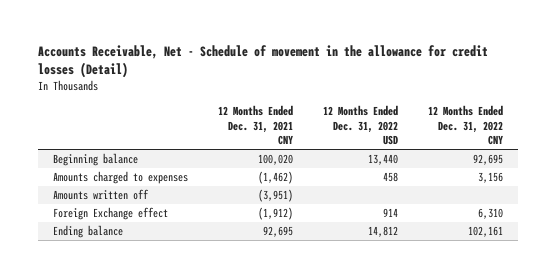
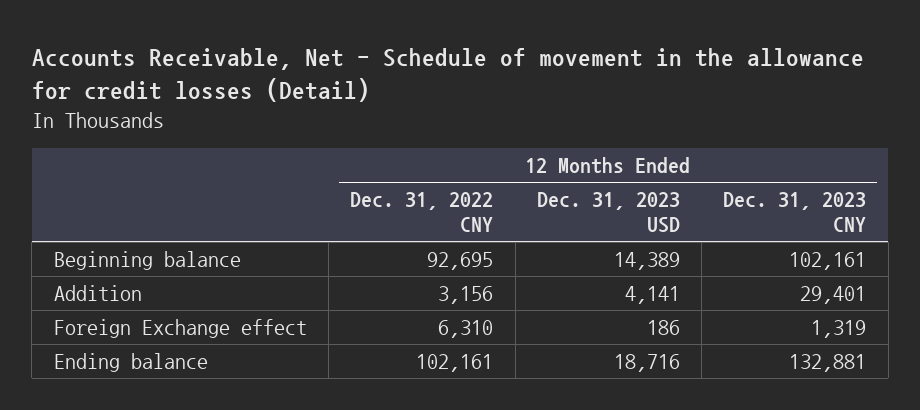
- | 12 Months Ended Dec. 31, 2021 CNY | 12 Months Ended Dec. 31, 2022 USD | 12 Months Ended Dec. 31, 2022 CNY
+ | 12 Months Ended Dec. 31, 2022 CNY | 12 Months Ended Dec. 31, 2023 USD | 12 Months Ended Dec. 31, 2023 CNY
- Amounts charged to expenses | (1,462) | 458 | 3,156
- Amounts written off | (3,951) | |
+ Addition | 3,156 | 4,141 | 29,401

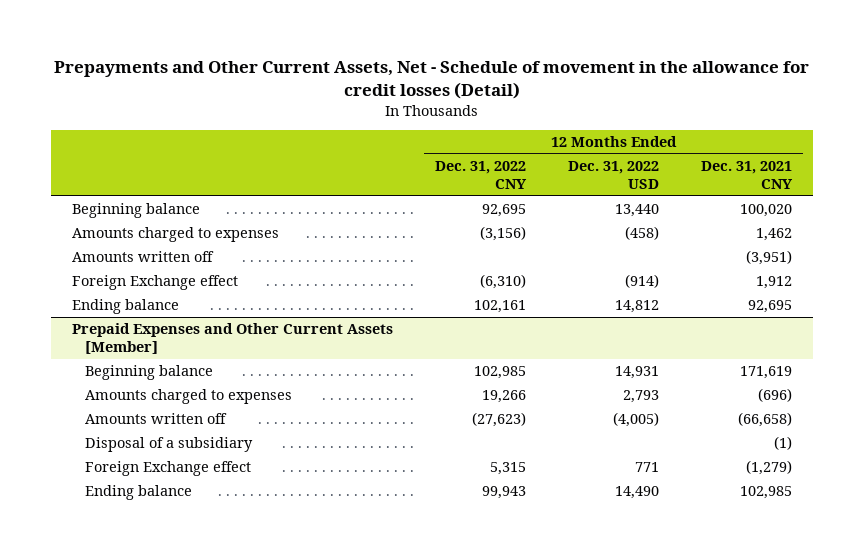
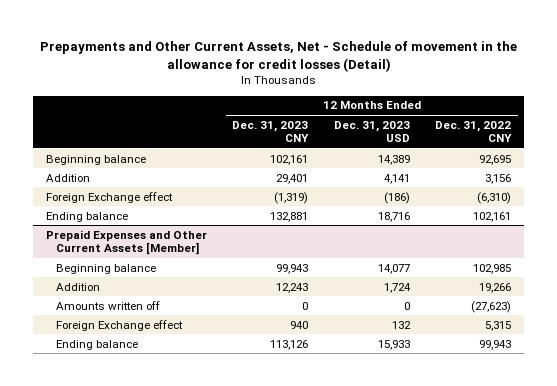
- | 12 Months Ended Dec. 31, 2022 CNY | 12 Months Ended Dec. 31, 2022 USD | 12 Months Ended Dec. 31, 2021 CNY
+ | 12 Months Ended Dec. 31, 2023 CNY | 12 Months Ended Dec. 31, 2023 USD | 12 Months Ended Dec. 31, 2022 CNY
- Amounts charged to expenses | (3,156) | (458) | 1,462
- Amounts written off | | | (3,951)
+ Addition | 29,401 | 4,141 | 3,156
@ Prepaid Expenses and Other Current Assets [Member]
- Amounts charged to expenses | 19,266 | 2,793 | (696)
+ Addition | 12,243 | 1,724 | 19,266
- Disposal of a subsidiary | | | (1)

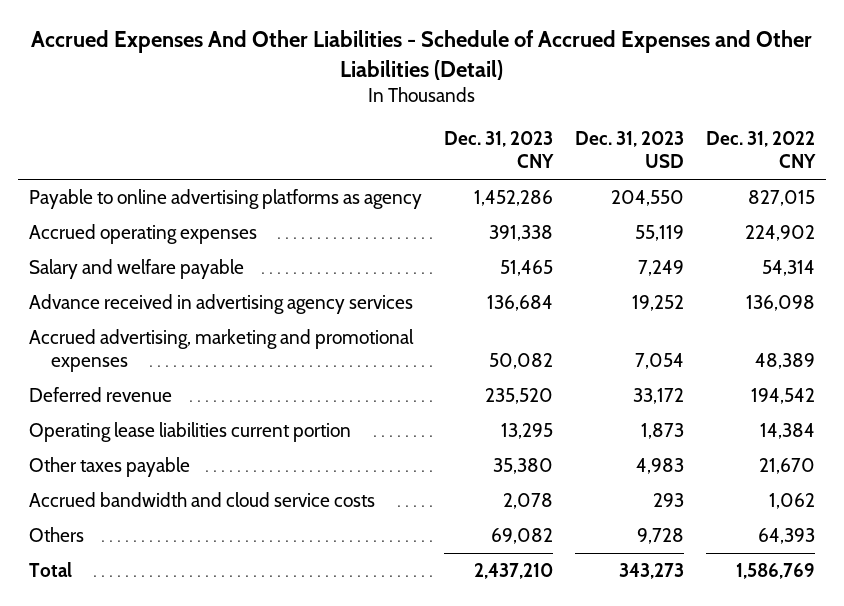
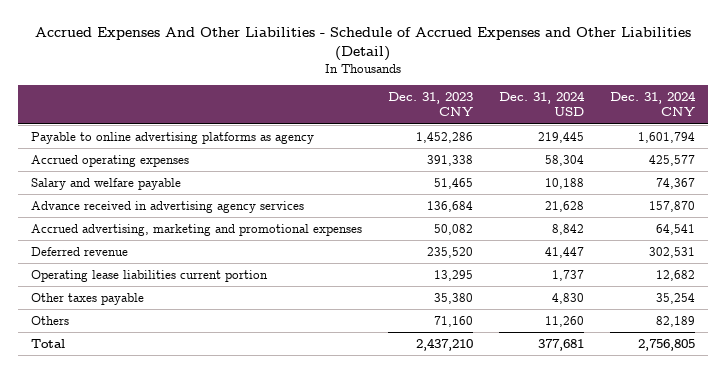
- | Dec. 31, 2023 CNY | Dec. 31, 2023 USD | Dec. 31, 2022 CNY
+ | Dec. 31, 2023 CNY | Dec. 31, 2024 USD | Dec. 31, 2024 CNY
- Accrued bandwidth and cloud service costs | 2,078 | 293 | 1,062
- Others | 69,082 | 9,728 | 64,393
+ Others | 71,160 | 11,260 | 82,189

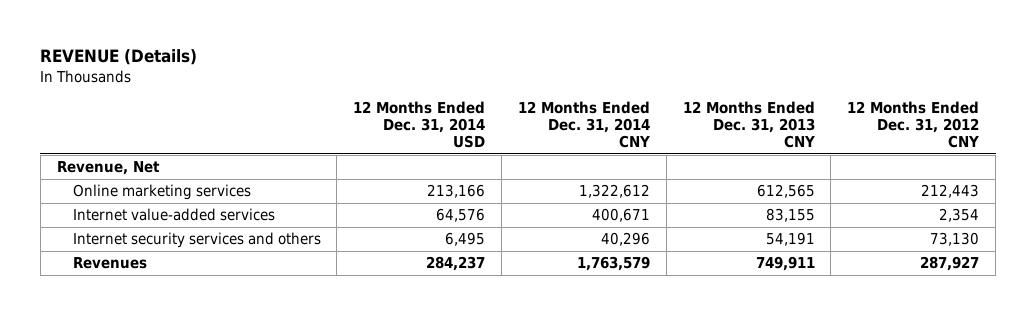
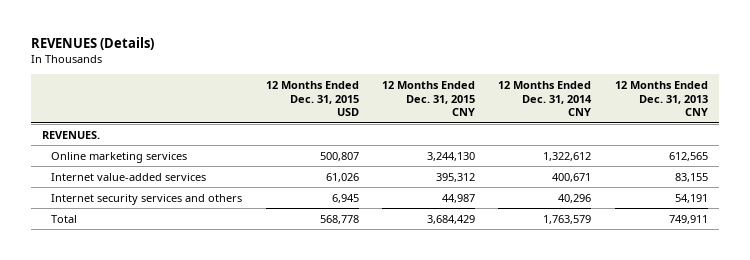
- REVENUE (Details)
+ REVENUES (Details)
- | 12 Months Ended Dec. 31, 2014 USD | 12 Months Ended Dec. 31, 2014 CNY | 12 Months Ended Dec. 31, 2013 CNY | 12 Months Ended Dec. 31, 2012 CNY
+ | 12 Months Ended Dec. 31, 2015 USD | 12 Months Ended Dec. 31, 2015 CNY | 12 Months Ended Dec. 31, 2014 CNY | 12 Months Ended Dec. 31, 2013 CNY
- Revenue, Net
+ REVENUES.
- Revenues | 284,237 | 1,763,579 | 749,911 | 287,927
+ Total | 568,778 | 3,684,429 | 1,763,579 | 749,911

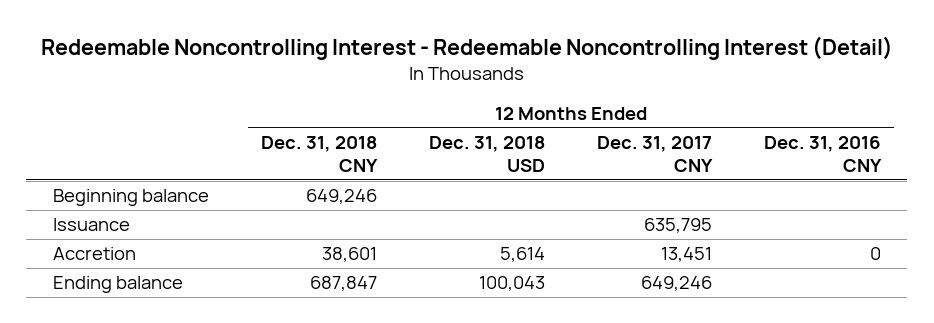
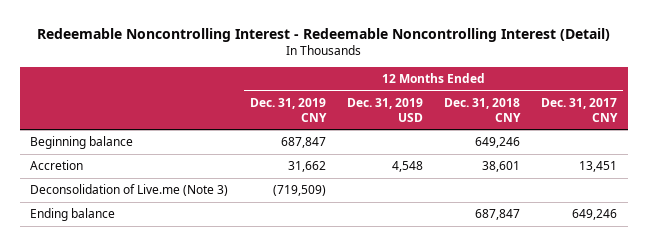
- | 12 Months Ended Dec. 31, 2018 CNY | 12 Months Ended Dec. 31, 2018 USD | 12 Months Ended Dec. 31, 2017 CNY | 12 Months Ended Dec. 31, 2016 CNY
+ | 12 Months Ended Dec. 31, 2019 CNY | 12 Months Ended Dec. 31, 2019 USD | 12 Months Ended Dec. 31, 2018 CNY | 12 Months Ended Dec. 31, 2017 CNY
- Issuance | | | 635,795 |
+ Deconsolidation of Live.me (Note 3) | (719,509) | | |

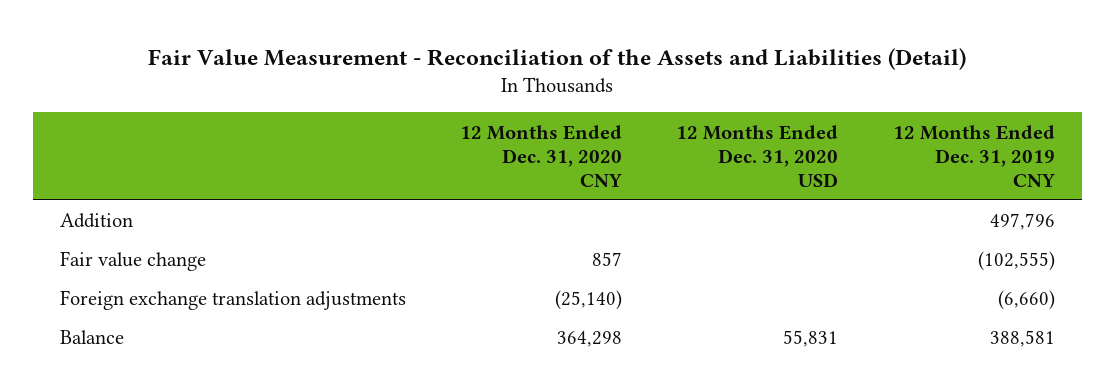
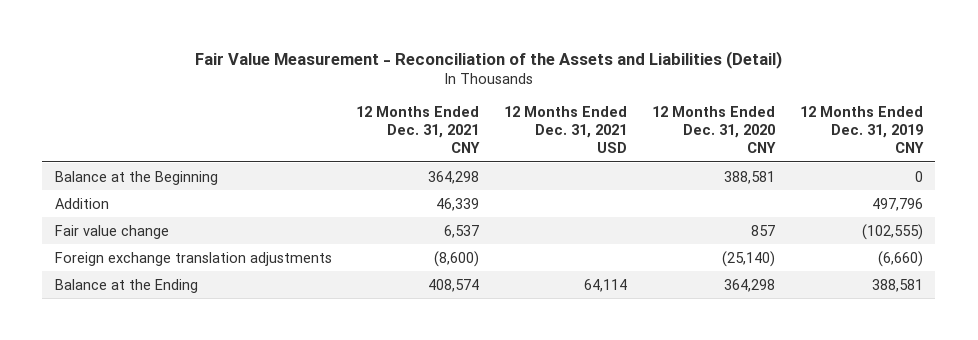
- | 12 Months Ended Dec. 31, 2020 CNY | 12 Months Ended Dec. 31, 2020 USD | 12 Months Ended Dec. 31, 2019 CNY
+ | 12 Months Ended Dec. 31, 2021 CNY | 12 Months Ended Dec. 31, 2021 USD | 12 Months Ended Dec. 31, 2020 CNY | 12 Months Ended Dec. 31, 2019 CNY
+ Balance at the Beginning | 364,298 | | 388,581 | 0
- Balance | 364,298 | 55,831 | 388,581
+ Balance at the Ending | 408,574 | 64,114 | 364,298 | 388,581

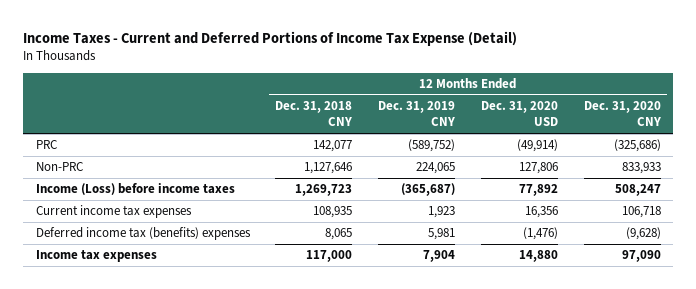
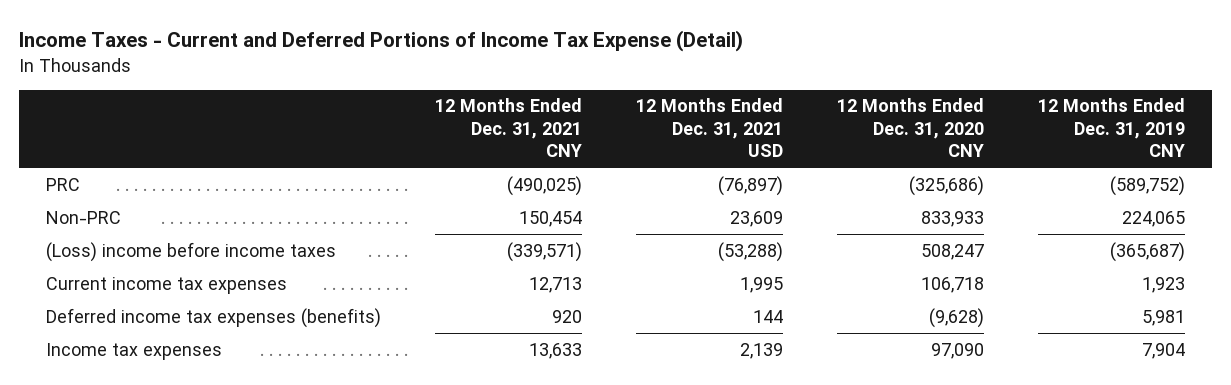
- | 12 Months Ended Dec. 31, 2018 CNY | 12 Months Ended Dec. 31, 2019 CNY | 12 Months Ended Dec. 31, 2020 USD | 12 Months Ended Dec. 31, 2020 CNY
+ | 12 Months Ended Dec. 31, 2021 CNY | 12 Months Ended Dec. 31, 2021 USD | 12 Months Ended Dec. 31, 2020 CNY | 12 Months Ended Dec. 31, 2019 CNY
- Income (Loss) before income taxes | 1,269,723 | (365,687) | 77,892 | 508,247
+ (Loss) income before income taxes | (339,571) | (53,288) | 508,247 | (365,687)
- Deferred income tax (benefits) expenses | 8,065 | 5,981 | (1,476) | (9,628)
+ Deferred income tax expenses (benefits) | 920 | 144 | (9,628) | 5,981

